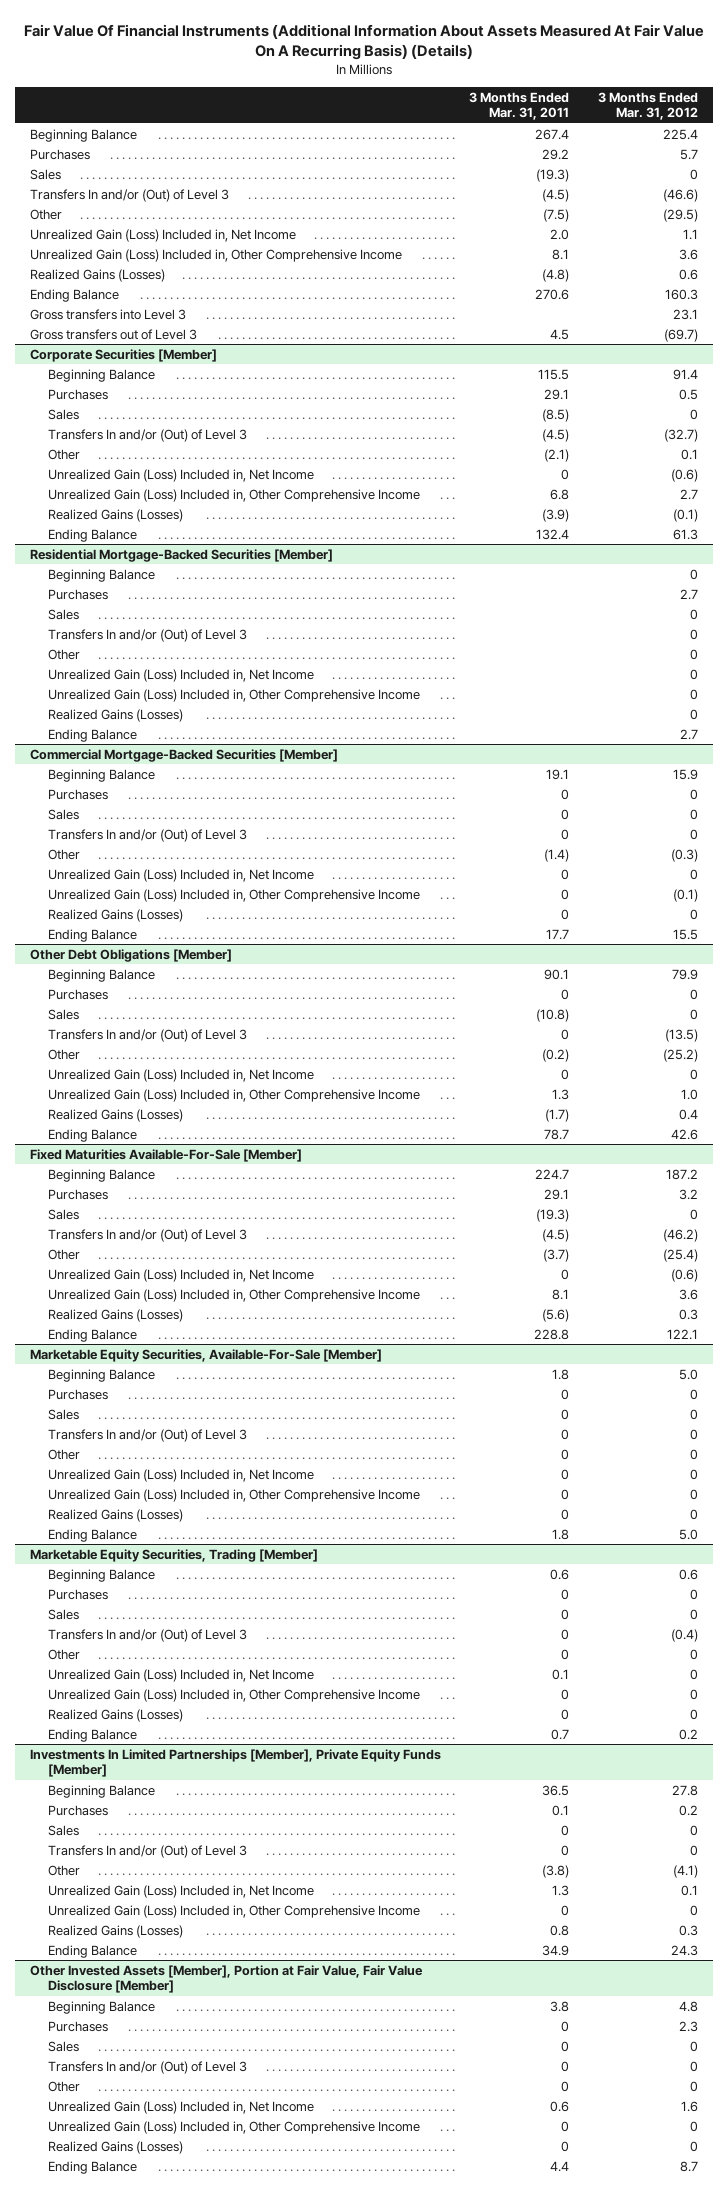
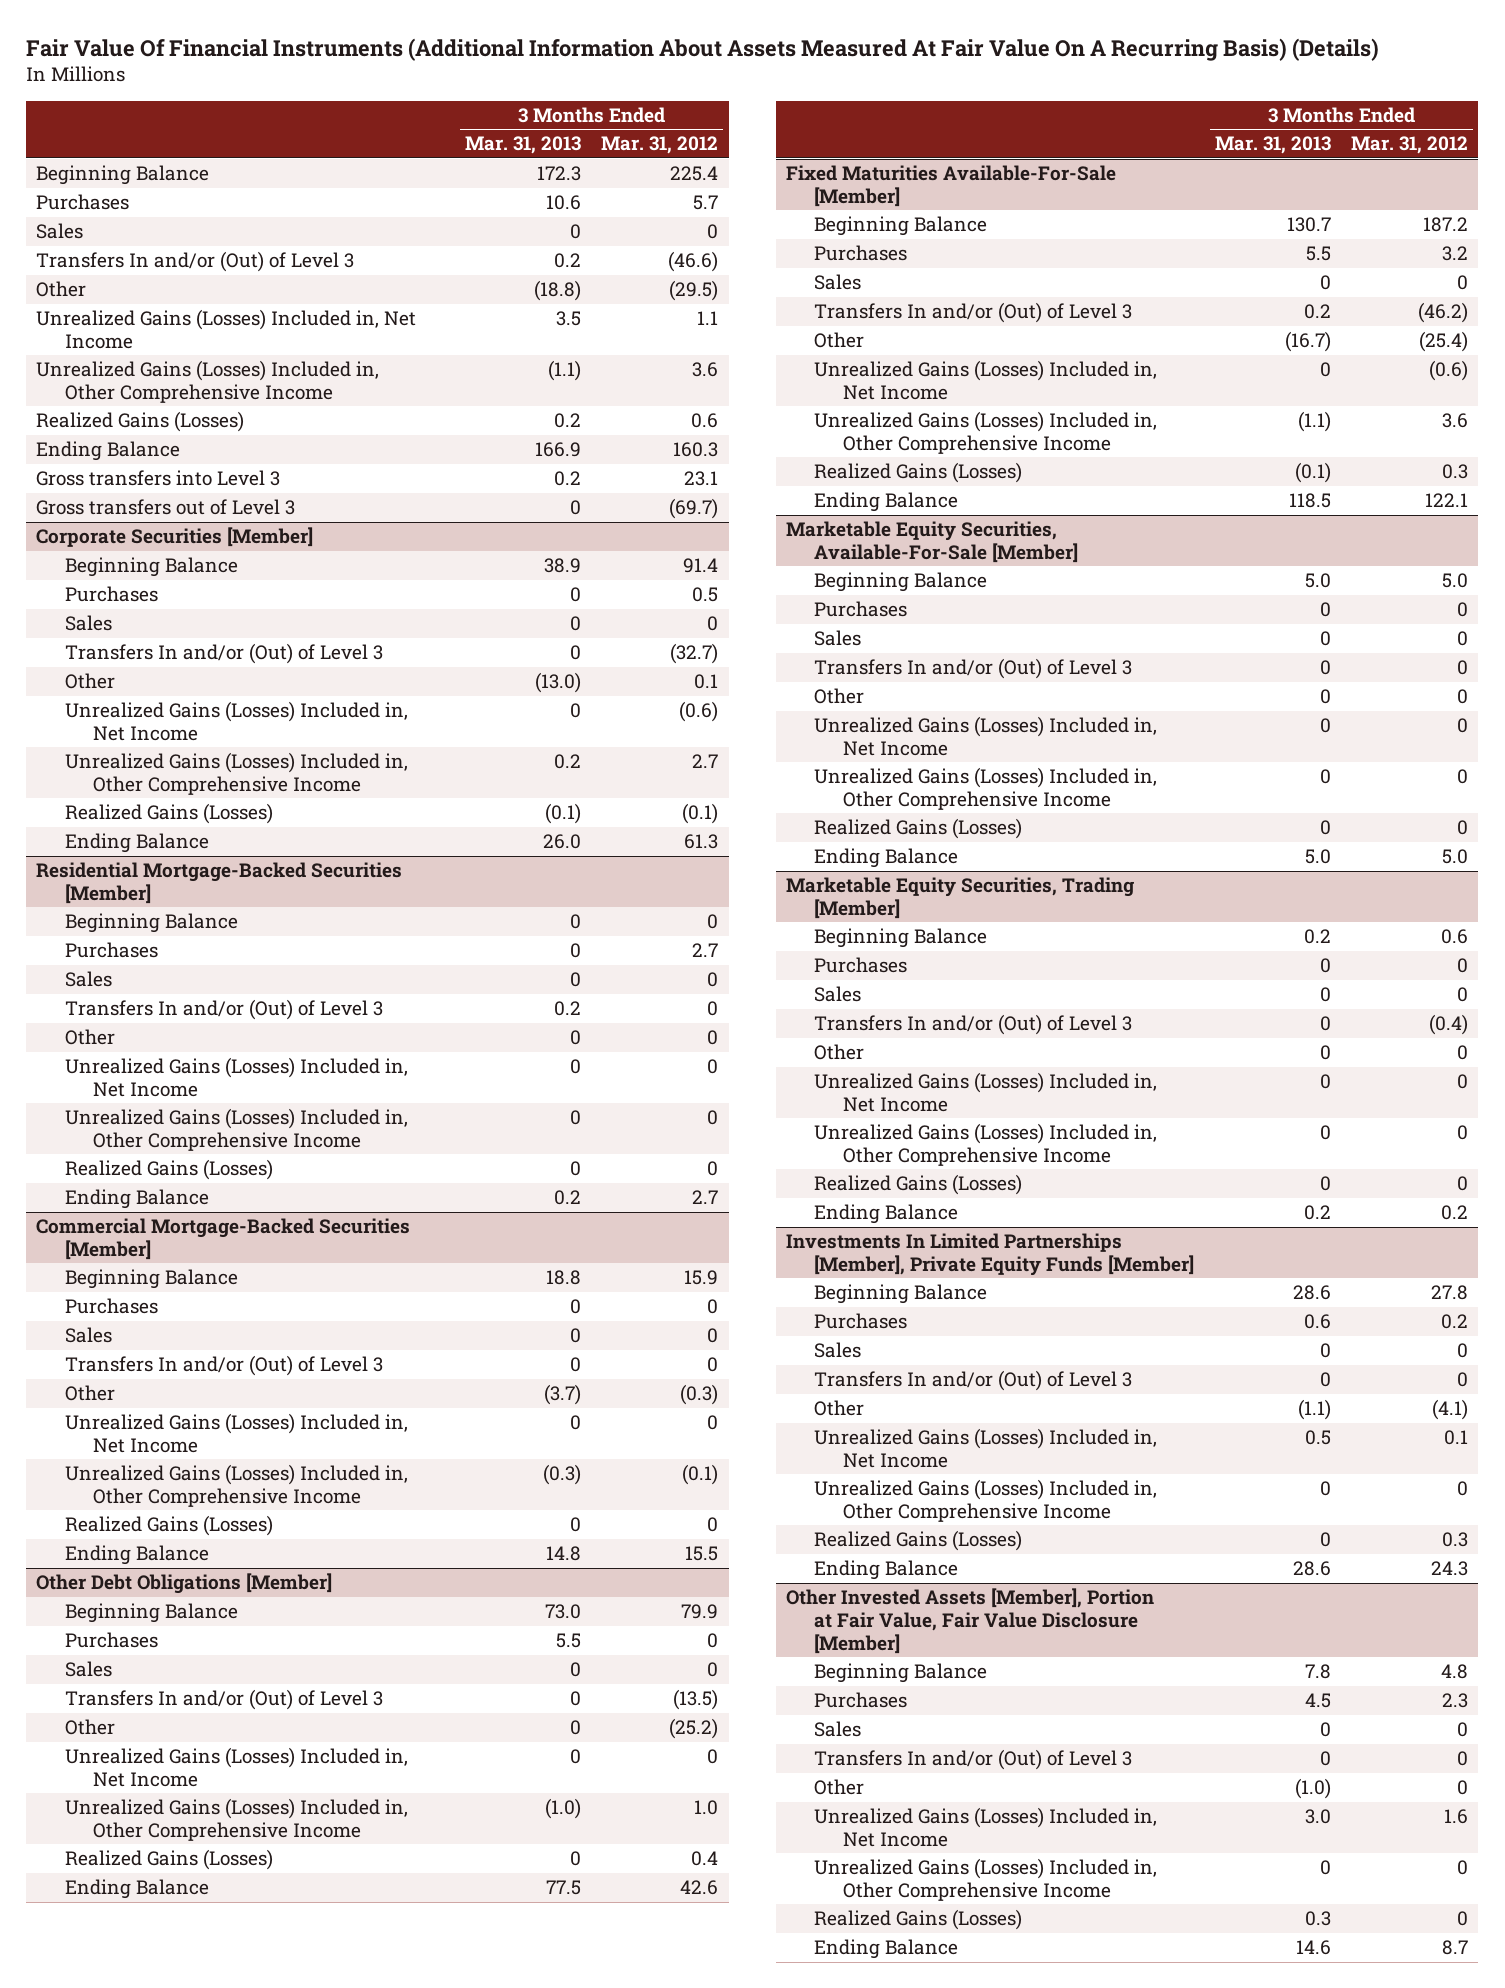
- | 3 Months Ended Mar. 31, 2011 | 3 Months Ended Mar. 31, 2012
+ | 3 Months Ended Mar. 31, 2013 | 3 Months Ended Mar. 31, 2012
- Unrealized Gain (Loss) Included in, Net Income | 2.0 | 1.1
- Unrealized Gain (Loss) Included in, Other Comprehensive Income | 8.1 | 3.6
+ Unrealized Gains (Losses) Included in, Net Income | 3.5 | 1.1
+ Unrealized Gains (Losses) Included in, Other Comprehensive Income | (1.1) | 3.6
@ Corporate Securities [Member]
- Unrealized Gain (Loss) Included in, Net Income | 0 | (0.6)
- Unrealized Gain (Loss) Included in, Other Comprehensive Income | 6.8 | 2.7
+ Unrealized Gains (Losses) Included in, Net Income | 0 | (0.6)
+ Unrealized Gains (Losses) Included in, Other Comprehensive Income | 0.2 | 2.7
@ Residential Mortgage-Backed Securities [Member]
- Unrealized Gain (Loss) Included in, Net Income | | 0
- Unrealized Gain (Loss) Included in, Other Comprehensive Income | | 0
+ Unrealized Gains (Losses) Included in, Net Income | 0 | 0
+ Unrealized Gains (Losses) Included in, Other Comprehensive Income | 0 | 0
@ Commercial Mortgage-Backed Securities [Member]
- Unrealized Gain (Loss) Included in, Net Income | 0 | 0
- Unrealized Gain (Loss) Included in, Other Comprehensive Income | 0 | (0.1)
+ Unrealized Gains (Losses) Included in, Net Income | 0 | 0
+ Unrealized Gains (Losses) Included in, Other Comprehensive Income | (0.3) | (0.1)
@ Other Debt Obligations [Member]
- Unrealized Gain (Loss) Included in, Net Income | 0 | 0
- Unrealized Gain (Loss) Included in, Other Comprehensive Income | 1.3 | 1.0
+ Unrealized Gains (Losses) Included in, Net Income | 0 | 0
+ Unrealized Gains (Losses) Included in, Other Comprehensive Income | (1.0) | 1.0
@ Fixed Maturities Available-For-Sale [Member]
- Unrealized Gain (Loss) Included in, Net Income | 0 | (0.6)
- Unrealized Gain (Loss) Included in, Other Comprehensive Income | 8.1 | 3.6
+ Unrealized Gains (Losses) Included in, Net Income | 0 | (0.6)
+ Unrealized Gains (Losses) Included in, Other Comprehensive Income | (1.1) | 3.6
@ Marketable Equity Securities, Available-For-Sale [Member]
- Unrealized Gain (Loss) Included in, Net Income | 0 | 0
- Unrealized Gain (Loss) Included in, Other Comprehensive Income | 0 | 0
+ Unrealized Gains (Losses) Included in, Net Income | 0 | 0
+ Unrealized Gains (Losses) Included in, Other Comprehensive Income | 0 | 0
@ Marketable Equity Securities, Trading [Member]
- Unrealized Gain (Loss) Included in, Net Income | 0.1 | 0
- Unrealized Gain (Loss) Included in, Other Comprehensive Income | 0 | 0
+ Unrealized Gains (Losses) Included in, Net Income | 0 | 0
+ Unrealized Gains (Losses) Included in, Other Comprehensive Income | 0 | 0
@ Investments In Limited Partnerships [Member], Private Equity Funds [Member]
- Unrealized Gain (Loss) Included in, Net Income | 1.3 | 0.1
- Unrealized Gain (Loss) Included in, Other Comprehensive Income | 0 | 0
+ Unrealized Gains (Losses) Included in, Net Income | 0.5 | 0.1
+ Unrealized Gains (Losses) Included in, Other Comprehensive Income | 0 | 0
@ Other Invested Assets [Member], Portion at Fair Value, Fair Value Disclosure [Member]
- Unrealized Gain (Loss) Included in, Net Income | 0.6 | 1.6
- Unrealized Gain (Loss) Included in, Other Comprehensive Income | 0 | 0
+ Unrealized Gains (Losses) Included in, Net Income | 3.0 | 1.6
+ Unrealized Gains (Losses) Included in, Other Comprehensive Income | 0 | 0

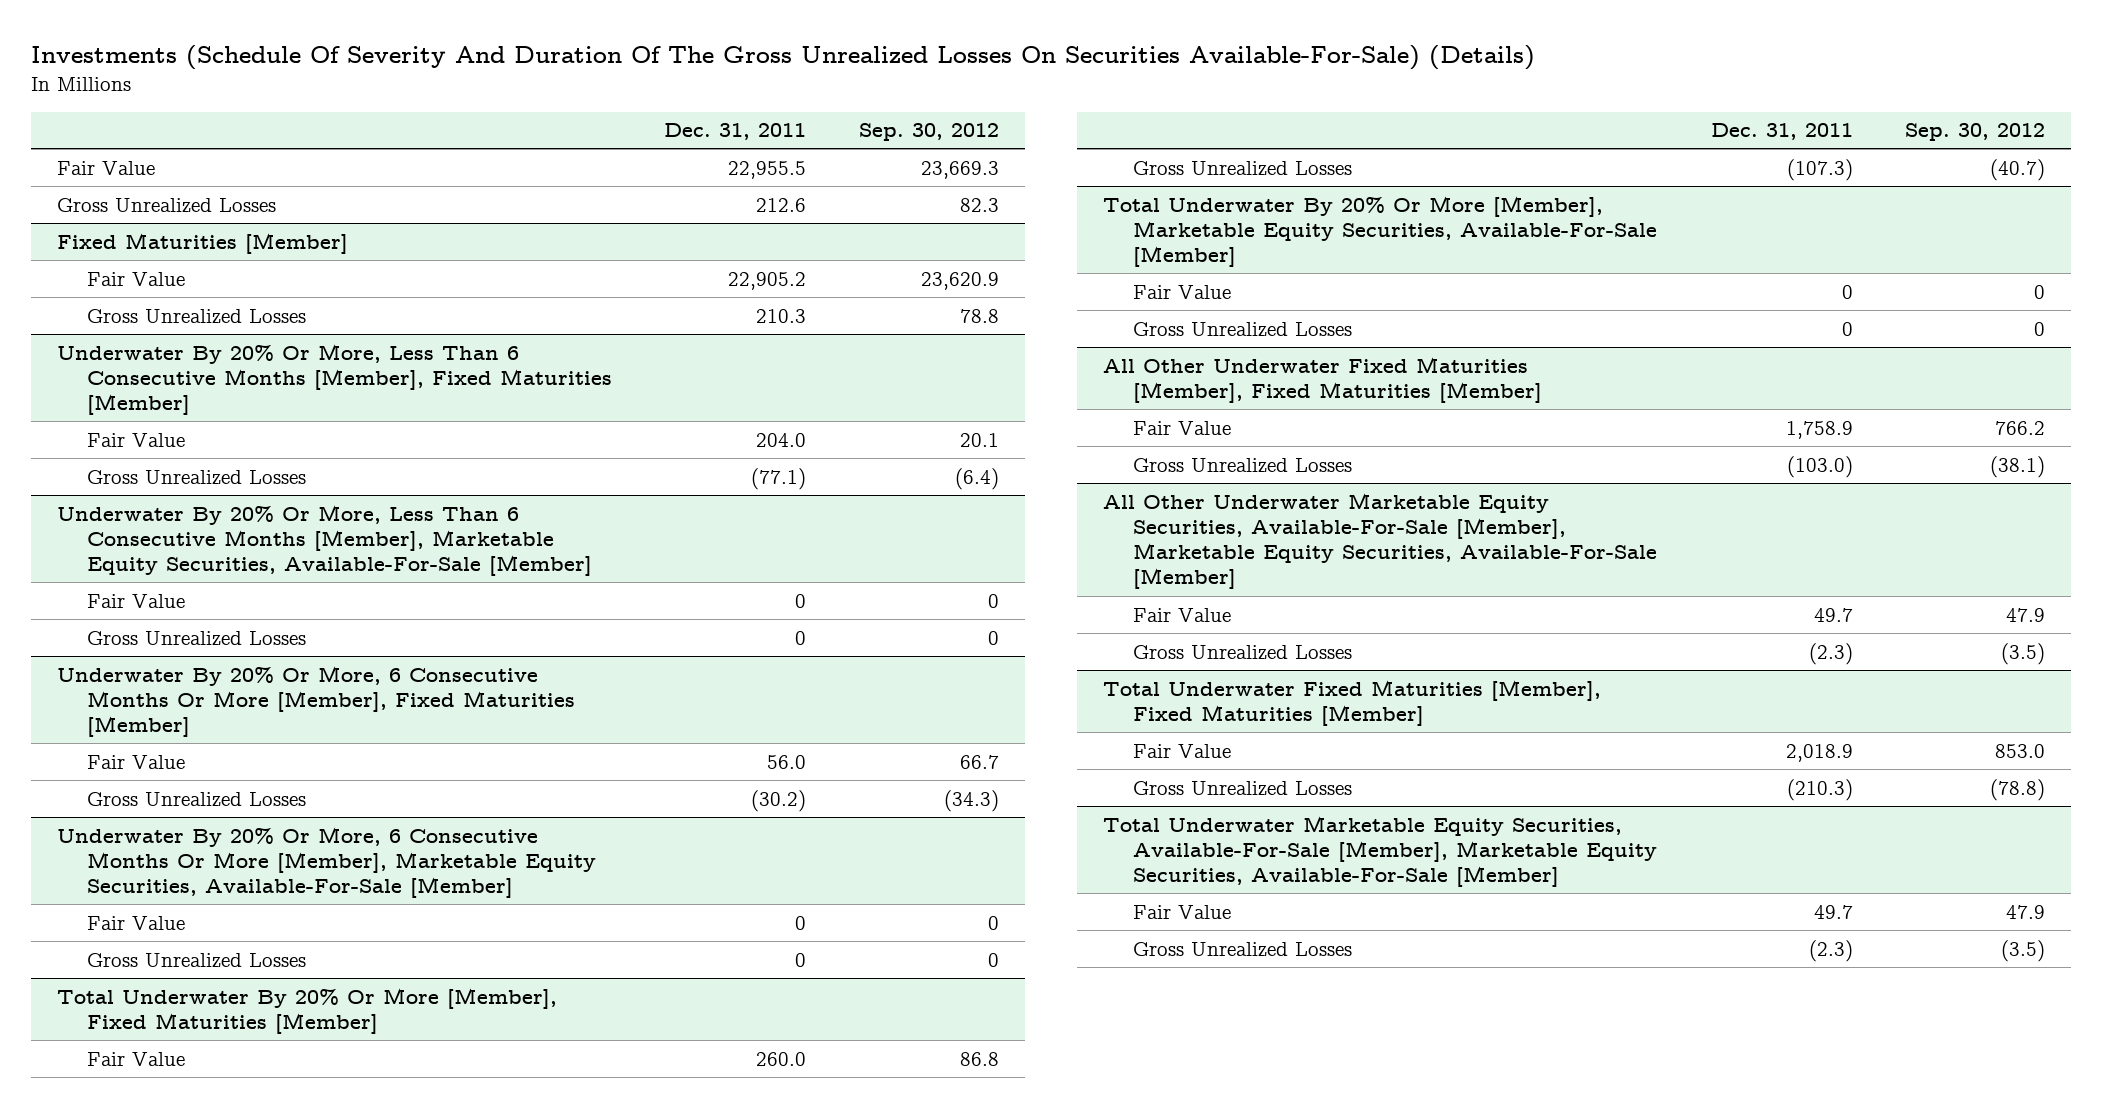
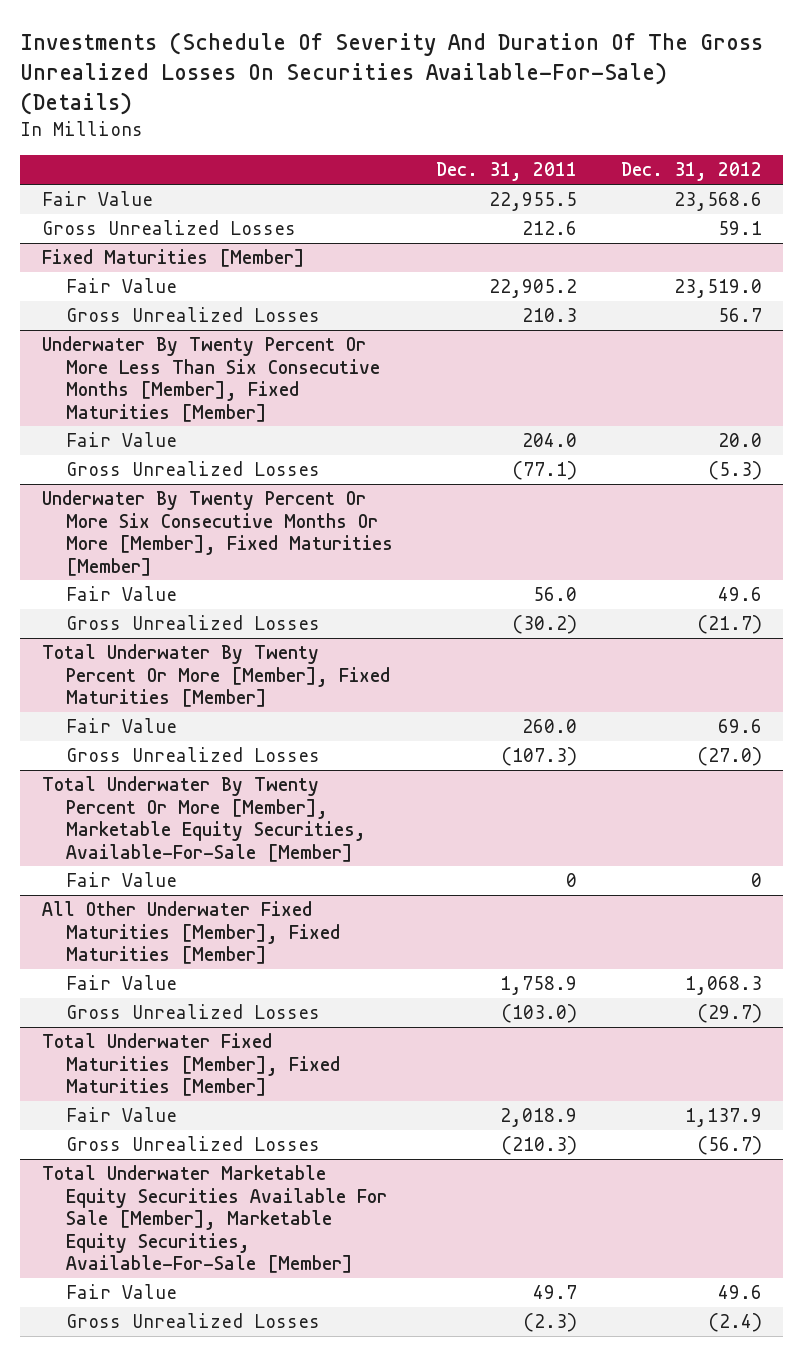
- | Dec. 31, 2011 | Sep. 30, 2012
+ | Dec. 31, 2011 | Dec. 31, 2012
- Underwater By 20% Or More, Less Than 6 Consecutive Months [Member], Fixed Maturities [Member]
+ Underwater By Twenty Percent Or More Less Than Six Consecutive Months [Member], Fixed Maturities [Member]
- Underwater By 20% Or More, Less Than 6 Consecutive Months [Member], Marketable Equity Securities, Available-For-Sale [Member]
- Fair Value | 0 | 0
- Gross Unrealized Losses | 0 | 0
- Underwater By 20% Or More, 6 Consecutive Months Or More [Member], Fixed Maturities [Member]
+ Underwater By Twenty Percent Or More Six Consecutive Months Or More [Member], Fixed Maturities [Member]
- Underwater By 20% Or More, 6 Consecutive Months Or More [Member], Marketable Equity Securities, Available-For-Sale [Member]
- Fair Value | 0 | 0
- Gross Unrealized Losses | 0 | 0
- Total Underwater By 20% Or More [Member], Fixed Maturities [Member]
+ Total Underwater By Twenty Percent Or More [Member], Fixed Maturities [Member]
- Total Underwater By 20% Or More [Member], Marketable Equity Securities, Available-For-Sale [Member]
+ Total Underwater By Twenty Percent Or More [Member], Marketable Equity Securities, Available-For-Sale [Member]
- Gross Unrealized Losses | 0 | 0
- All Other Underwater Marketable Equity Securities, Available-For-Sale [Member], Marketable Equity Securities, Available-For-Sale [Member]
- Fair Value | 49.7 | 47.9
- Gross Unrealized Losses | (2.3) | (3.5)
- Total Underwater Marketable Equity Securities, Available-For-Sale [Member], Marketable Equity Securities, Available-For-Sale [Member]
+ Total Underwater Marketable Equity Securities Available For Sale [Member], Marketable Equity Securities, Available-For-Sale [Member]

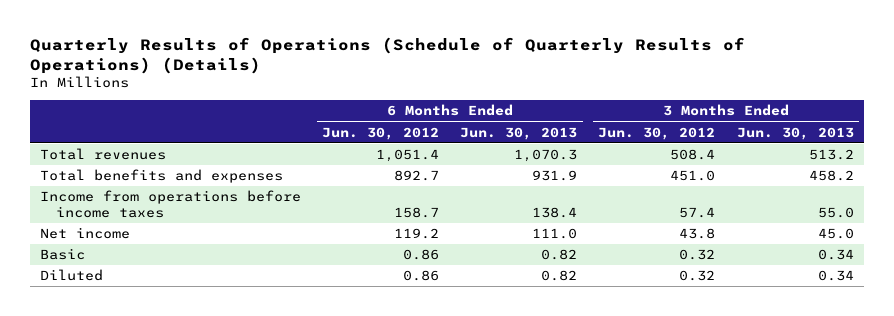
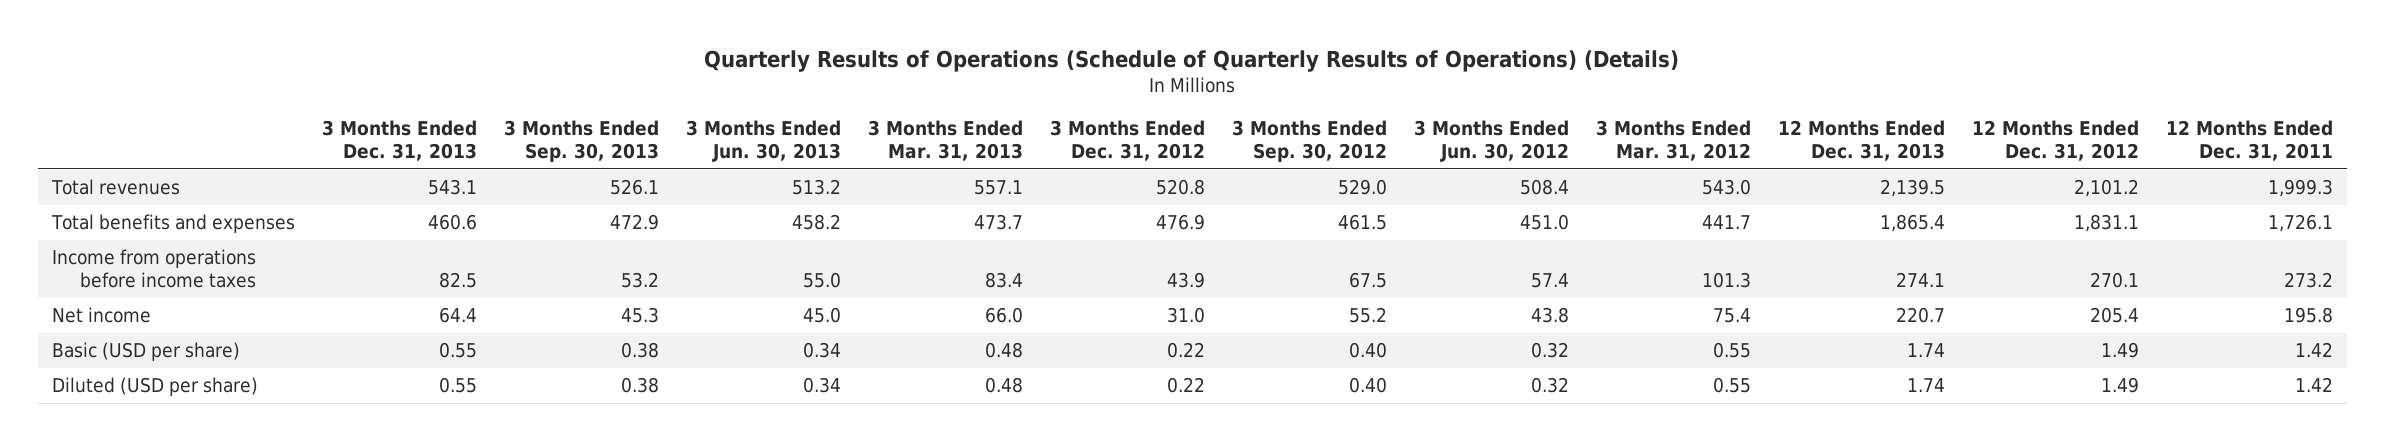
- | 6 Months Ended Jun. 30, 2012 | 6 Months Ended Jun. 30, 2013 | 3 Months Ended Jun. 30, 2012 | 3 Months Ended Jun. 30, 2013
+ | 3 Months Ended Dec. 31, 2013 | 3 Months Ended Sep. 30, 2013 | 3 Months Ended Jun. 30, 2013 | 3 Months Ended Mar. 31, 2013 | 3 Months Ended Dec. 31, 2012 | 3 Months Ended Sep. 30, 2012 | 3 Months Ended Jun. 30, 2012 | 3 Months Ended Mar. 31, 2012 | 12 Months Ended Dec. 31, 2013 | 12 Months Ended Dec. 31, 2012 | 12 Months Ended Dec. 31, 2011
- Basic | 0.86 | 0.82 | 0.32 | 0.34
- Diluted | 0.86 | 0.82 | 0.32 | 0.34
+ Basic (USD per share) | 0.55 | 0.38 | 0.34 | 0.48 | 0.22 | 0.40 | 0.32 | 0.55 | 1.74 | 1.49 | 1.42
+ Diluted (USD per share) | 0.55 | 0.38 | 0.34 | 0.48 | 0.22 | 0.40 | 0.32 | 0.55 | 1.74 | 1.49 | 1.42

